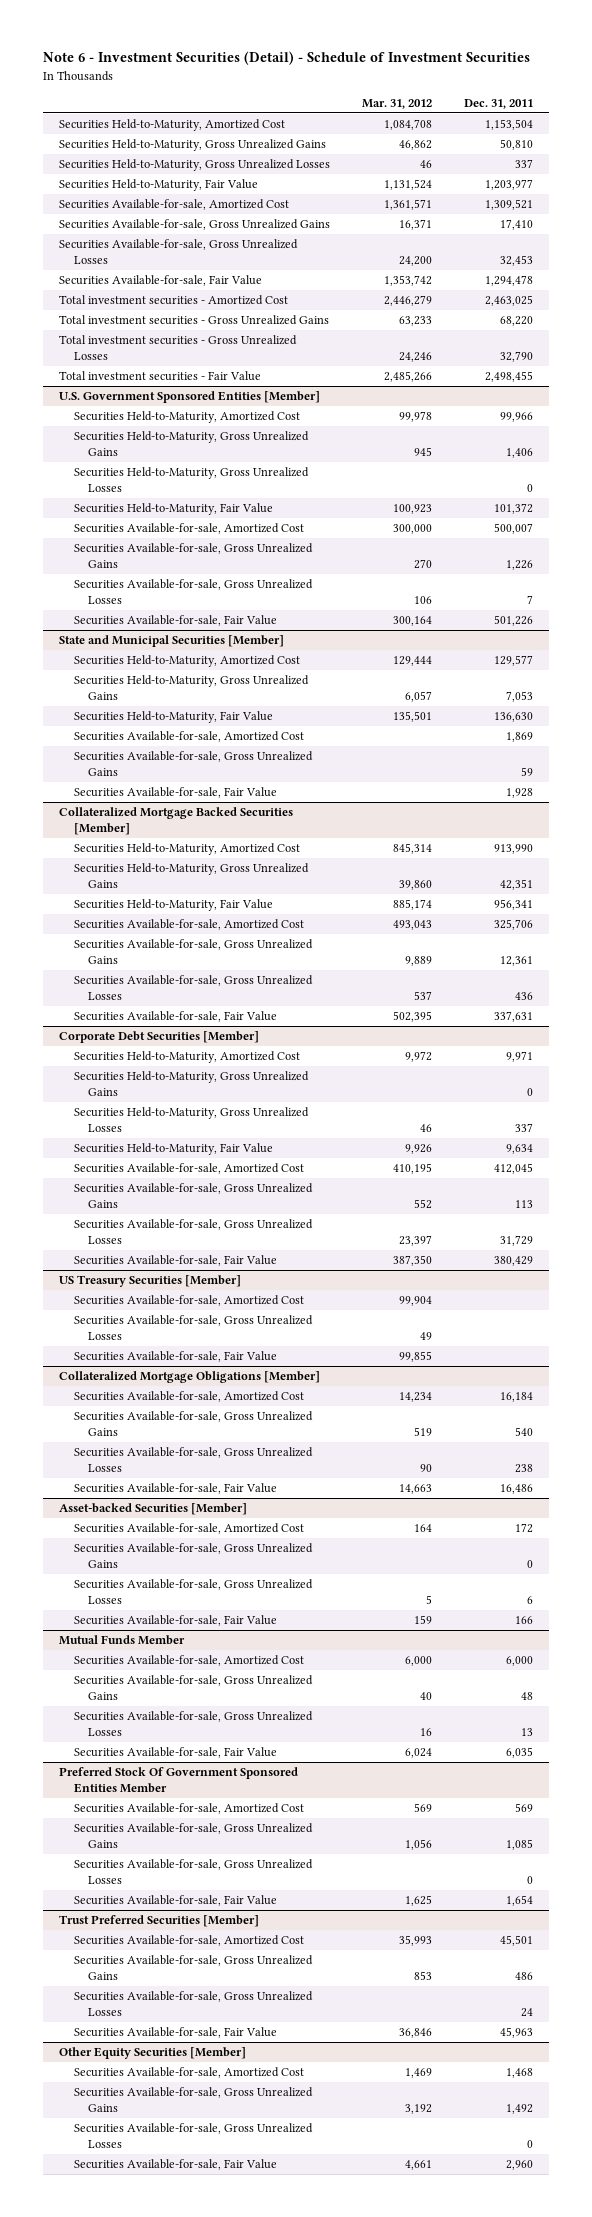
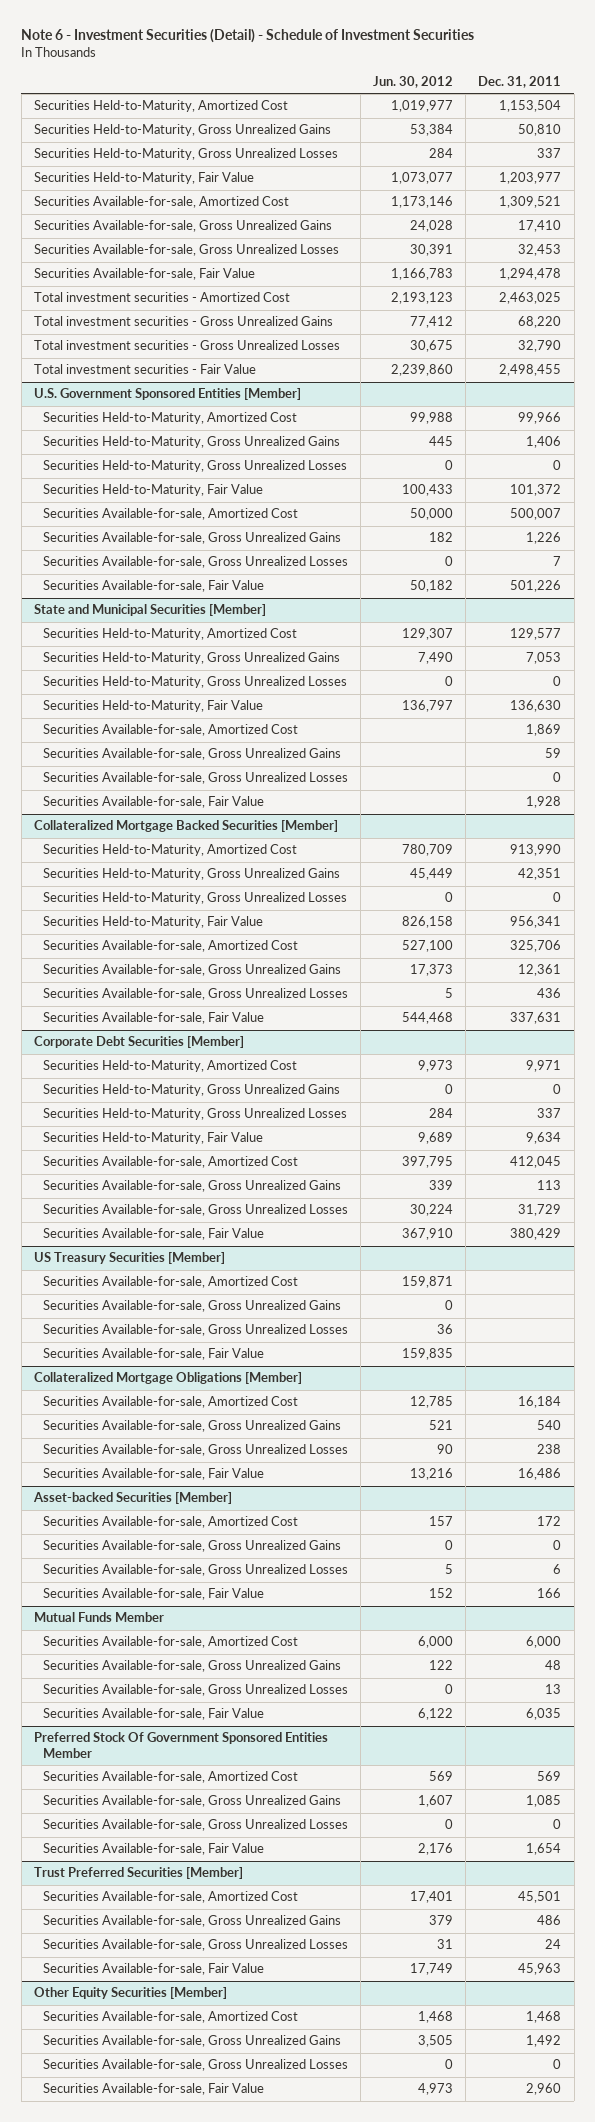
- | Mar. 31, 2012 | Dec. 31, 2011
+ | Jun. 30, 2012 | Dec. 31, 2011
@ State and Municipal Securities [Member]
+ Securities Held-to-Maturity, Gross Unrealized Losses | 0 | 0
+ Securities Available-for-sale, Gross Unrealized Losses | | 0
@ Collateralized Mortgage Backed Securities [Member]
+ Securities Held-to-Maturity, Gross Unrealized Losses | 0 | 0
@ US Treasury Securities [Member]
+ Securities Available-for-sale, Gross Unrealized Gains | 0 |

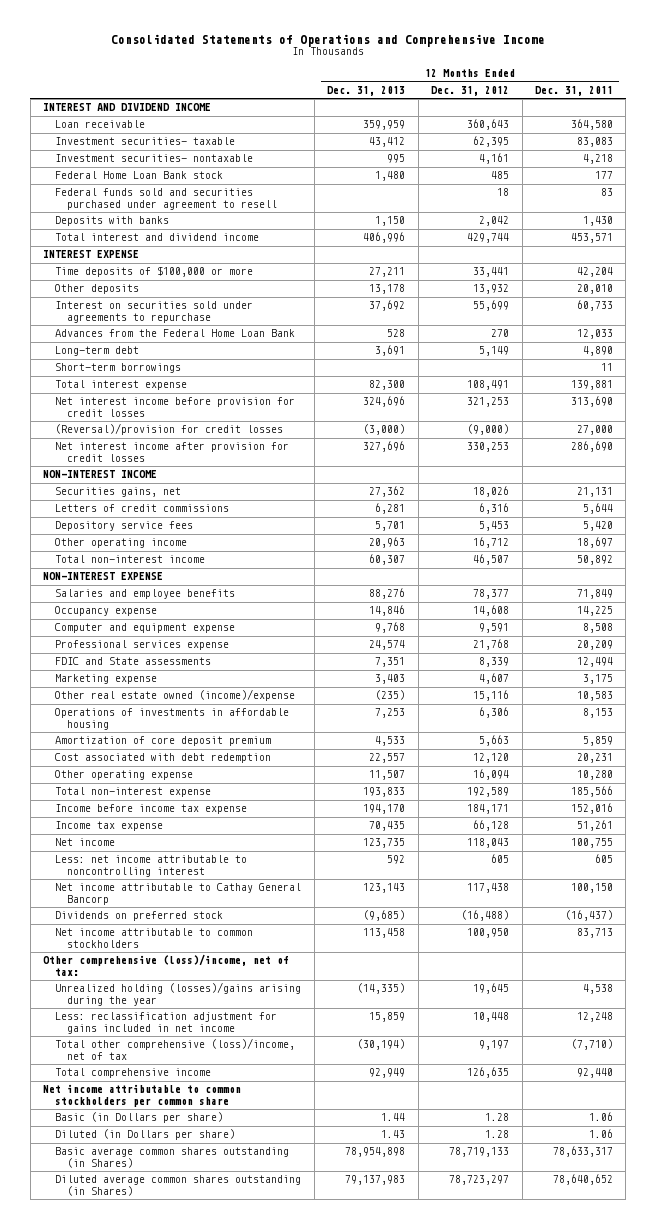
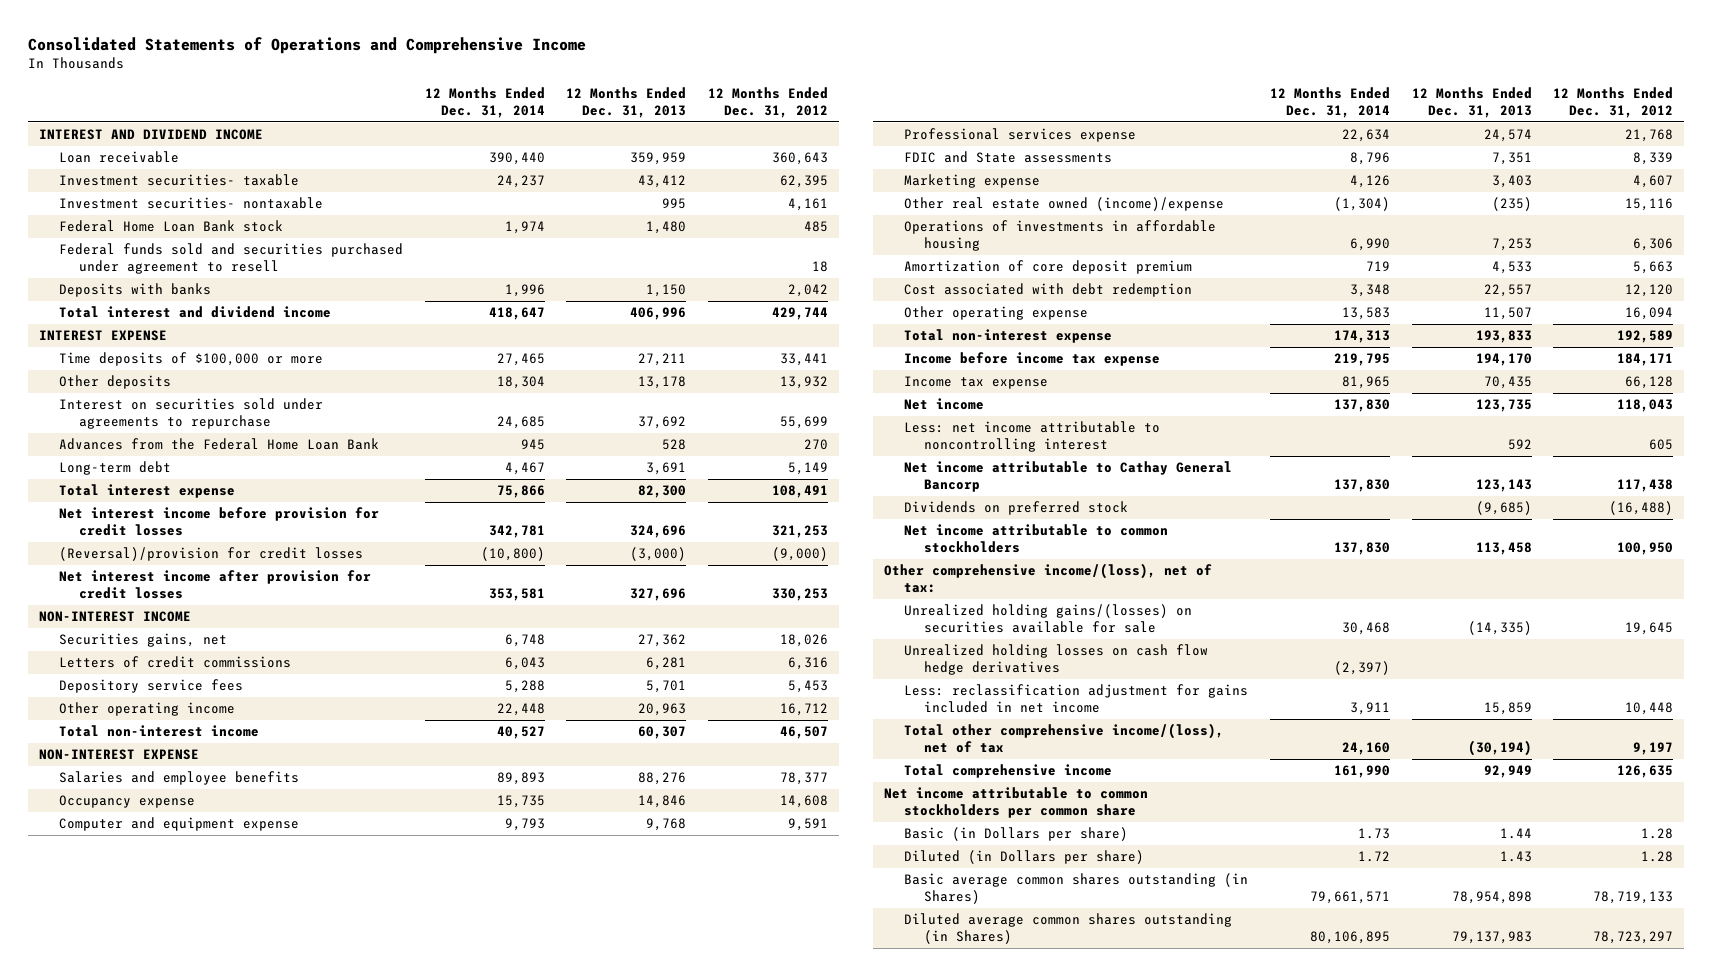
- | 12 Months Ended Dec. 31, 2013 | 12 Months Ended Dec. 31, 2012 | 12 Months Ended Dec. 31, 2011
+ | 12 Months Ended Dec. 31, 2014 | 12 Months Ended Dec. 31, 2013 | 12 Months Ended Dec. 31, 2012
- Short-term borrowings | | | 11
- Other comprehensive (loss)/income, net of tax:
- Unrealized holding (losses)/gains arising during the year | (14,335) | 19,645 | 4,538
+ Other comprehensive income/(loss), net of tax:
+ Unrealized holding gains/(losses) on securities available for sale | 30,468 | (14,335) | 19,645
+ Unrealized holding losses on cash flow hedge derivatives | (2,397) | |
- Total other comprehensive (loss)/income, net of tax | (30,194) | 9,197 | (7,710)
+ Total other comprehensive income/(loss), net of tax | 24,160 | (30,194) | 9,197

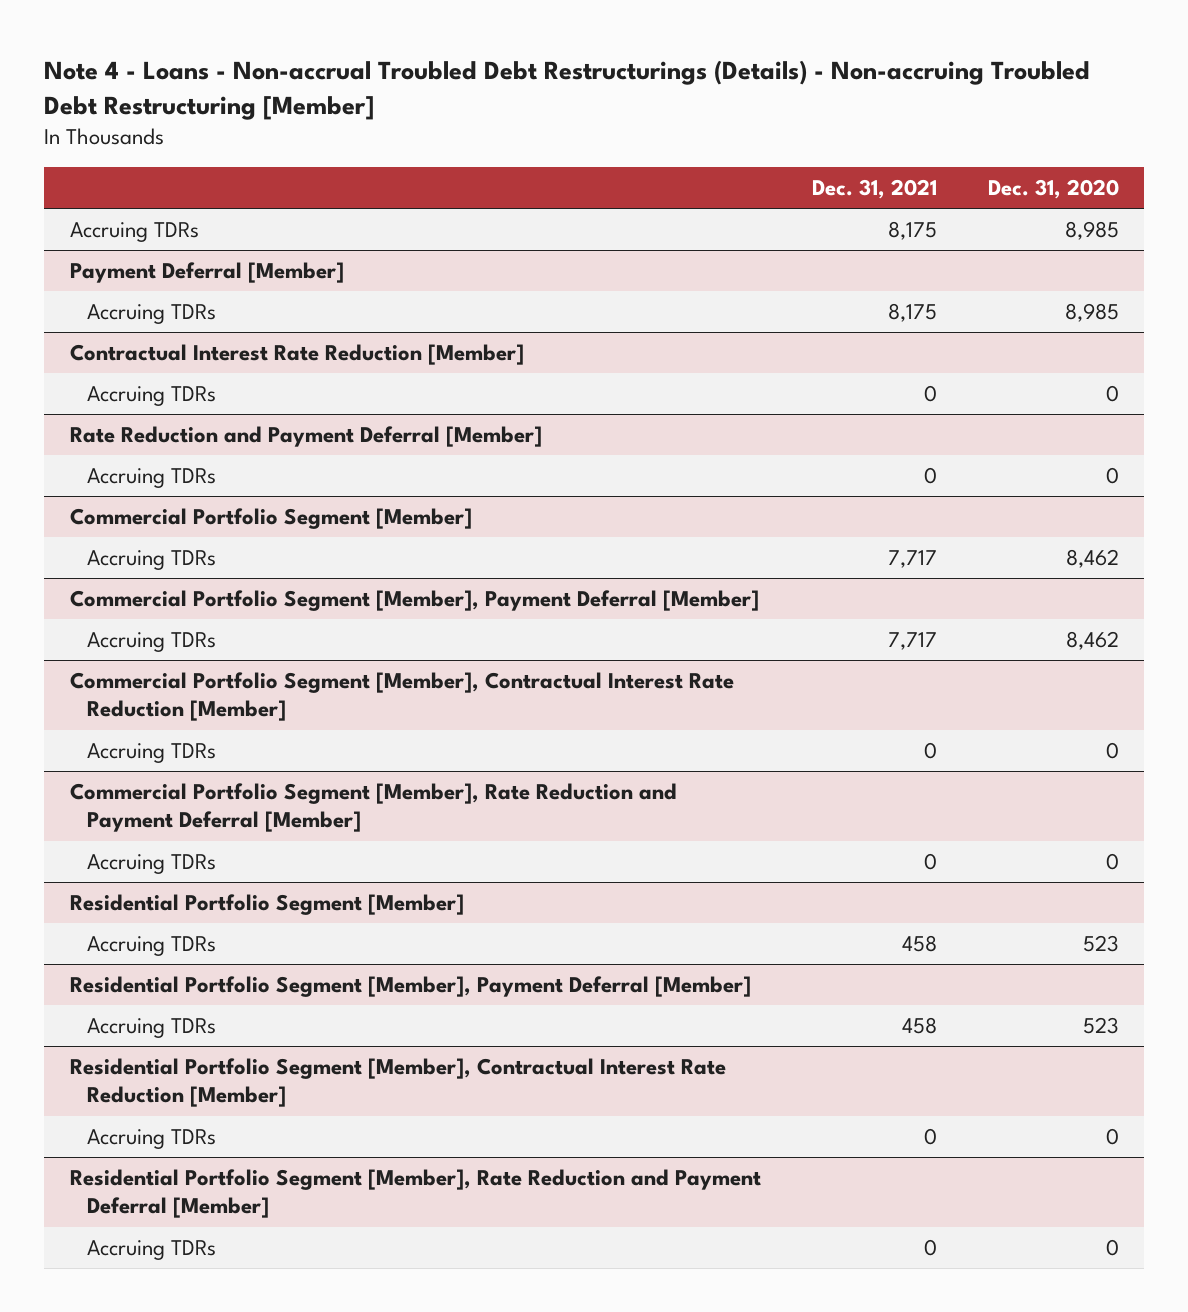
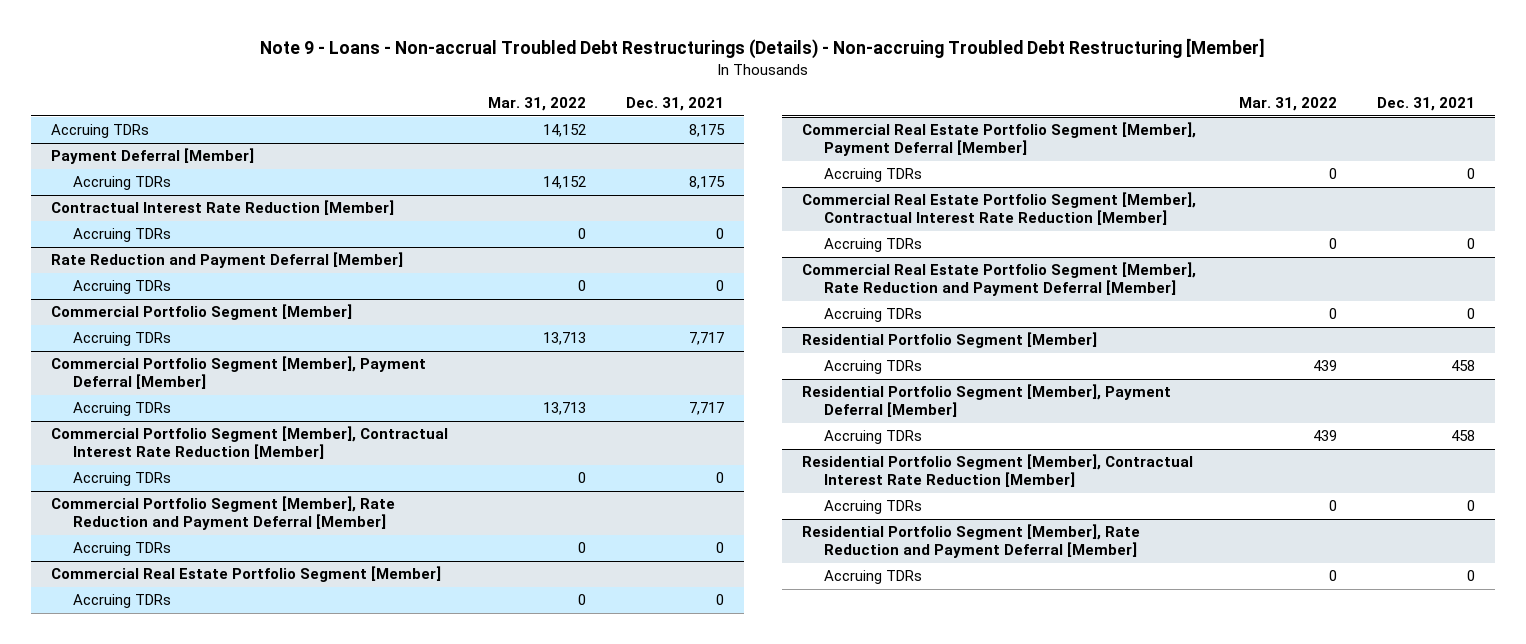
- Note 4 - Loans - Non-accrual Troubled Debt Restructurings (Details) - Non-accruing Troubled Debt Restructuring [Member]
+ Note 9 - Loans - Non-accrual Troubled Debt Restructurings (Details) - Non-accruing Troubled Debt Restructuring [Member]
- | Dec. 31, 2021 | Dec. 31, 2020
+ | Mar. 31, 2022 | Dec. 31, 2021
+ Commercial Real Estate Portfolio Segment [Member]
+ Accruing TDRs | 0 | 0
+ Commercial Real Estate Portfolio Segment [Member], Payment Deferral [Member]
+ Accruing TDRs | 0 | 0
+ Commercial Real Estate Portfolio Segment [Member], Contractual Interest Rate Reduction [Member]
+ Accruing TDRs | 0 | 0
+ Commercial Real Estate Portfolio Segment [Member], Rate Reduction and Payment Deferral [Member]
+ Accruing TDRs | 0 | 0

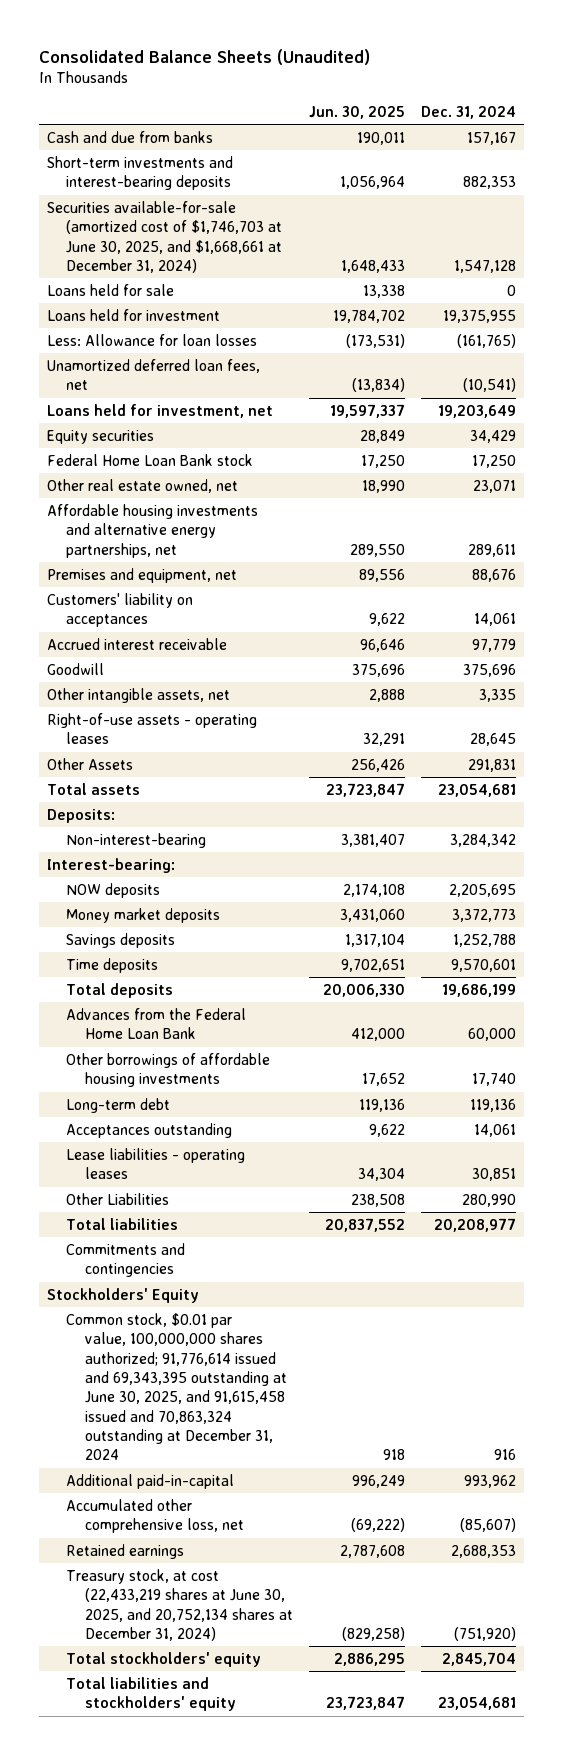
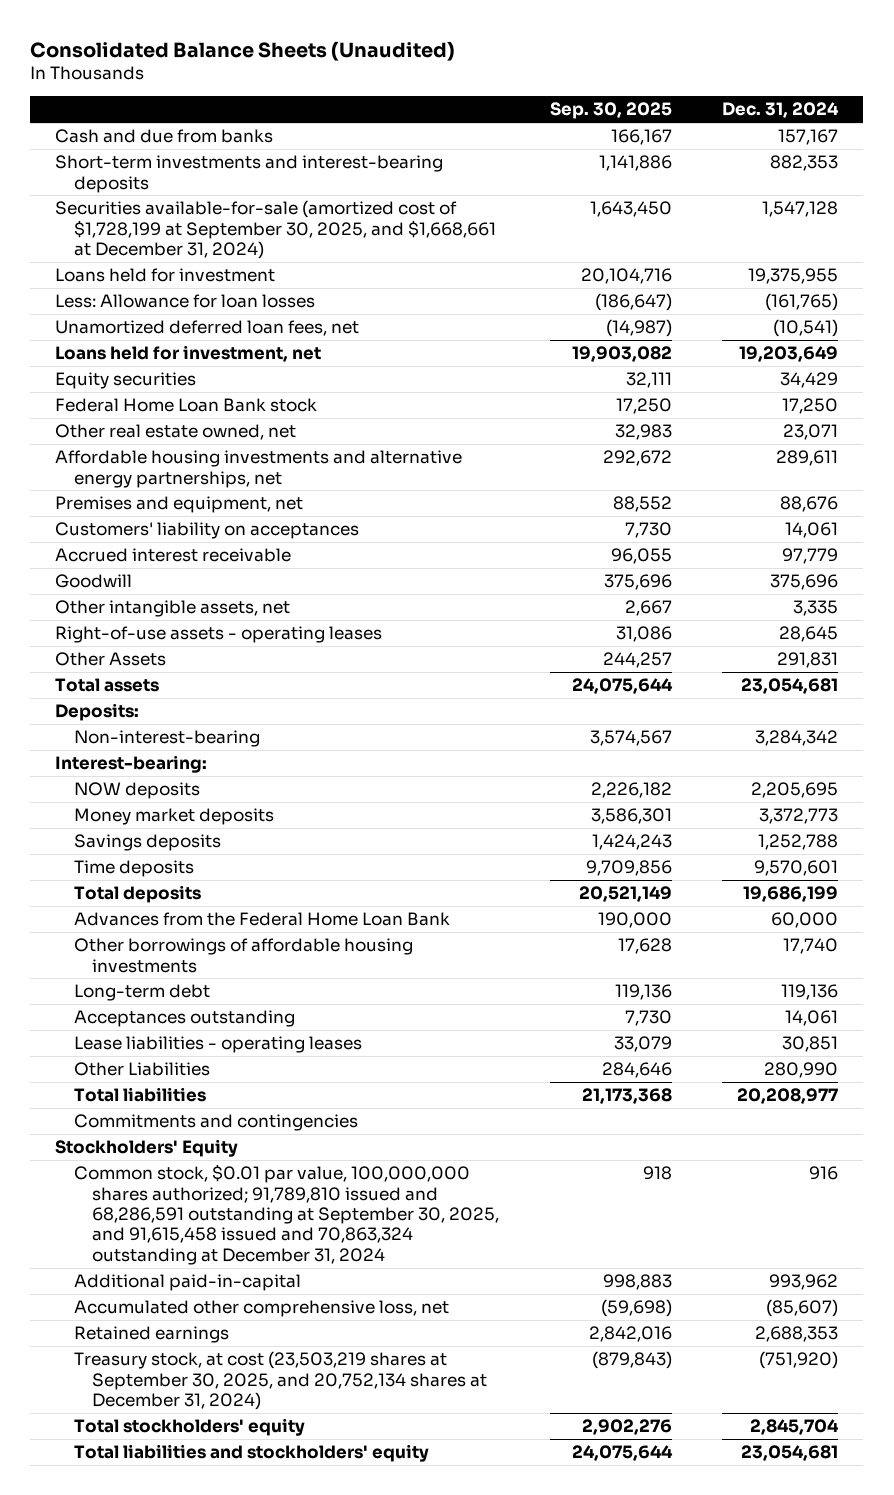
- | Jun. 30, 2025 | Dec. 31, 2024
+ | Sep. 30, 2025 | Dec. 31, 2024
- Securities available-for-sale (amortized cost of $1,746,703 at June 30, 2025, and $1,668,661 at December 31, 2024) | 1,648,433 | 1,547,128
- Loans held for sale | 13,338 | 0
+ Securities available-for-sale (amortized cost of $1,728,199 at September 30, 2025, and $1,668,661 at December 31, 2024) | 1,643,450 | 1,547,128
- Common stock, $0.01 par value, 100,000,000 shares authorized; 91,776,614 issued and 69,343,395 outstanding at June 30, 2025, and 91,615,458 issued and 70,863,324 outstanding at December 31, 2024 | 918 | 916
+ Common stock, $0.01 par value, 100,000,000 shares authorized; 91,789,810 issued and 68,286,591 outstanding at September 30, 2025, and 91,615,458 issued and 70,863,324 outstanding at December 31, 2024 | 918 | 916
- Treasury stock, at cost (22,433,219 shares at June 30, 2025, and 20,752,134 shares at December 31, 2024) | (829,258) | (751,920)
+ Treasury stock, at cost (23,503,219 shares at September 30, 2025, and 20,752,134 shares at December 31, 2024) | (879,843) | (751,920)

